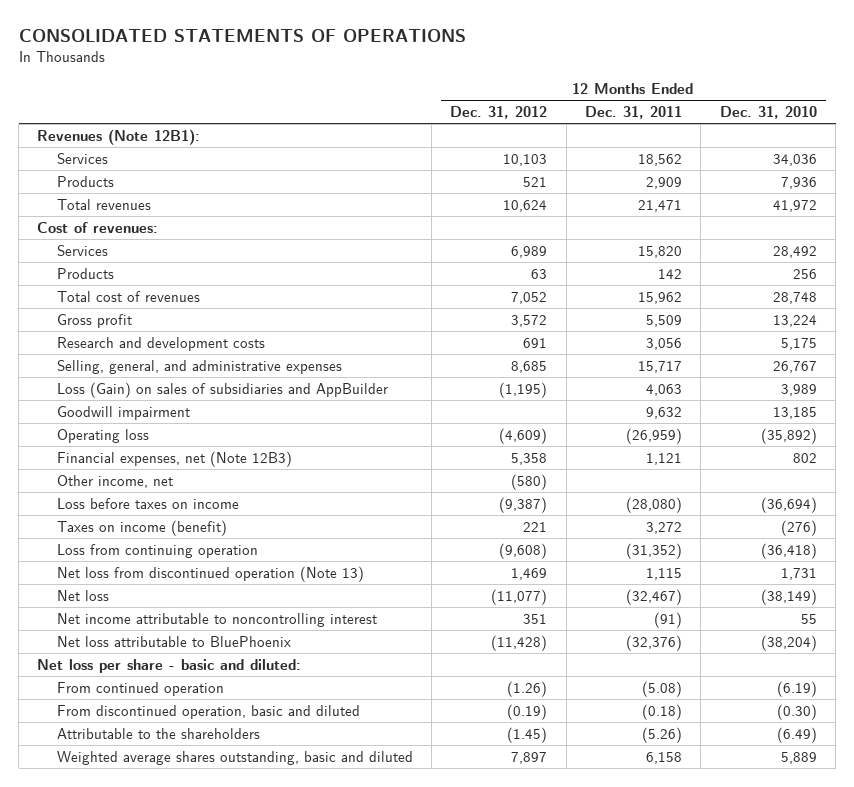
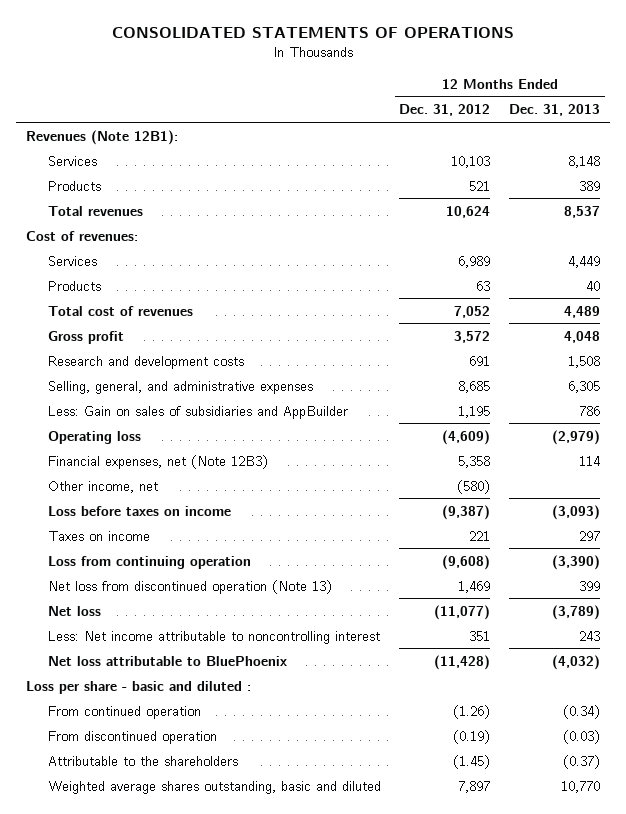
- | 12 Months Ended Dec. 31, 2012 | 12 Months Ended Dec. 31, 2011 | 12 Months Ended Dec. 31, 2010
+ | 12 Months Ended Dec. 31, 2012 | 12 Months Ended Dec. 31, 2013
- Loss (Gain) on sales of subsidiaries and AppBuilder | (1,195) | 4,063 | 3,989
- Goodwill impairment | | 9,632 | 13,185
+ Less: Gain on sales of subsidiaries and AppBuilder | 1,195 | 786
- Taxes on income (benefit) | 221 | 3,272 | (276)
+ Taxes on income | 221 | 297
- Net income attributable to noncontrolling interest | 351 | (91) | 55
+ Less: Net income attributable to noncontrolling interest | 351 | 243
- Net loss per share - basic and diluted:
+ Loss per share - basic and diluted :
- From discontinued operation, basic and diluted | (0.19) | (0.18) | (0.30)
+ From discontinued operation | (0.19) | (0.03)

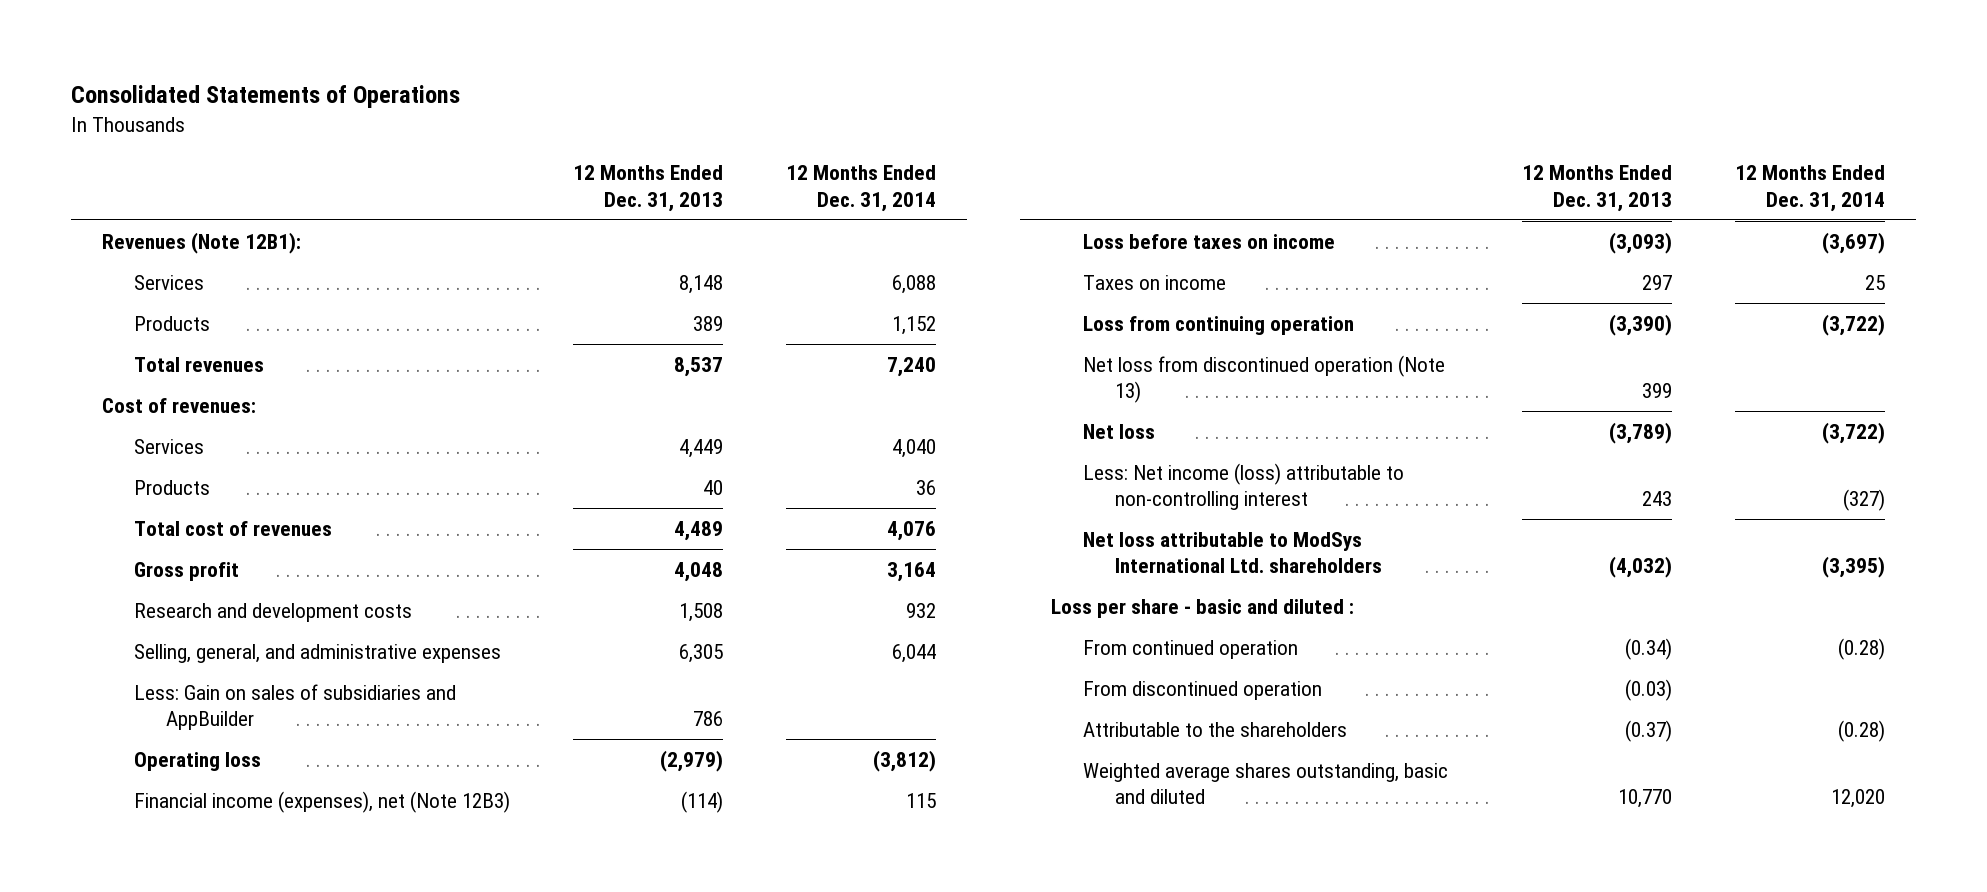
- CONSOLIDATED STATEMENTS OF OPERATIONS
+ Consolidated Statements of Operations
- | 12 Months Ended Dec. 31, 2012 | 12 Months Ended Dec. 31, 2013
+ | 12 Months Ended Dec. 31, 2013 | 12 Months Ended Dec. 31, 2014
- Financial expenses, net (Note 12B3) | 5,358 | 114
- Other income, net | (580) |
+ Financial income (expenses), net (Note 12B3) | (114) | 115
- Less: Net income attributable to noncontrolling interest | 351 | 243
- Net loss attributable to BluePhoenix | (11,428) | (4,032)
+ Less: Net income (loss) attributable to non-controlling interest | 243 | (327)
+ Net loss attributable to ModSys International Ltd. shareholders | (4,032) | (3,395)

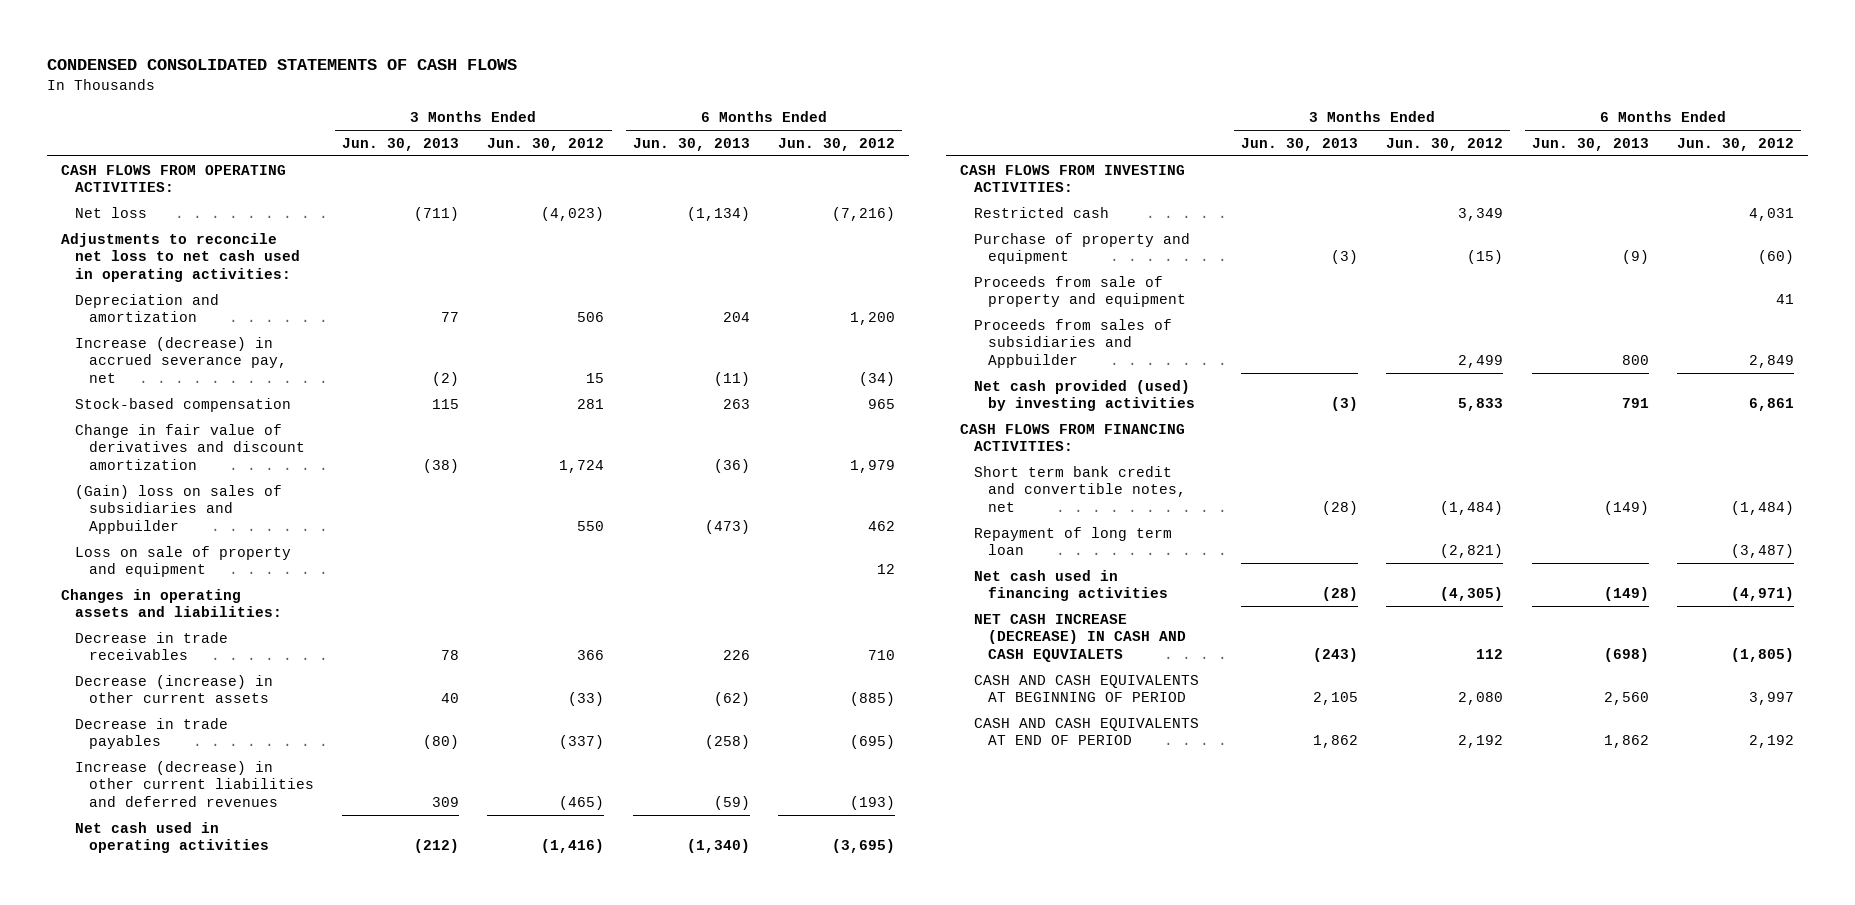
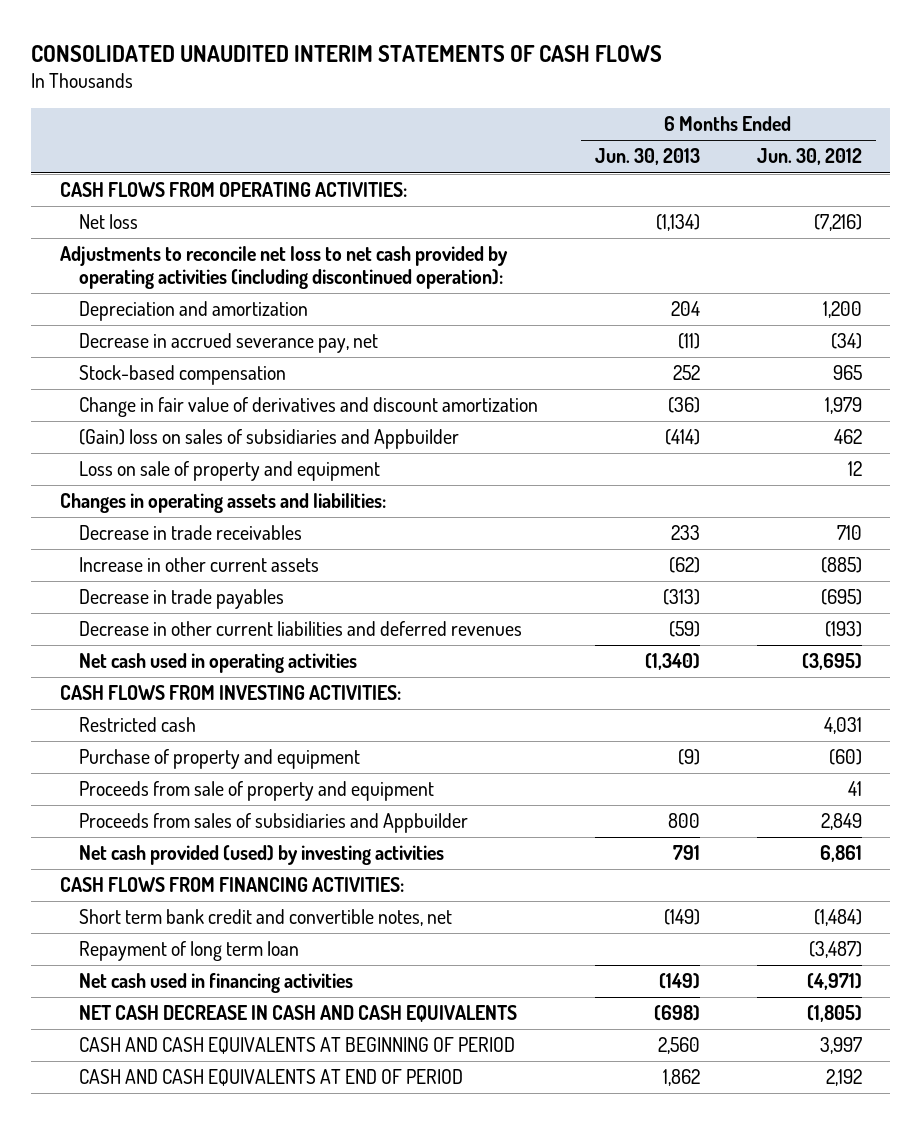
- CONDENSED CONSOLIDATED STATEMENTS OF CASH FLOWS
+ CONSOLIDATED UNAUDITED INTERIM STATEMENTS OF CASH FLOWS
- | 3 Months Ended Jun. 30, 2013 | 3 Months Ended Jun. 30, 2012 | 6 Months Ended Jun. 30, 2013 | 6 Months Ended Jun. 30, 2012
+ | 6 Months Ended Jun. 30, 2013 | 6 Months Ended Jun. 30, 2012
- Adjustments to reconcile net loss to net cash used in operating activities:
+ Adjustments to reconcile net loss to net cash provided by operating activities (including discontinued operation):
- Increase (decrease) in accrued severance pay, net | (2) | 15 | (11) | (34)
- Stock-based compensation | 115 | 281 | 263 | 965
+ Decrease in accrued severance pay, net | (11) | (34)
+ Stock-based compensation | 252 | 965
- (Gain) loss on sales of subsidiaries and Appbuilder | | 550 | (473) | 462
+ (Gain) loss on sales of subsidiaries and Appbuilder | (414) | 462
- Decrease in trade receivables | 78 | 366 | 226 | 710
- Decrease (increase) in other current assets | 40 | (33) | (62) | (885)
- Decrease in trade payables | (80) | (337) | (258) | (695)
- Increase (decrease) in other current liabilities and deferred revenues | 309 | (465) | (59) | (193)
+ Decrease in trade receivables | 233 | 710
+ Increase in other current assets | (62) | (885)
+ Decrease in trade payables | (313) | (695)
+ Decrease in other current liabilities and deferred revenues | (59) | (193)
- NET CASH INCREASE (DECREASE) IN CASH AND CASH EQUVIALETS | (243) | 112 | (698) | (1,805)
+ NET CASH DECREASE IN CASH AND CASH EQUIVALENTS | (698) | (1,805)

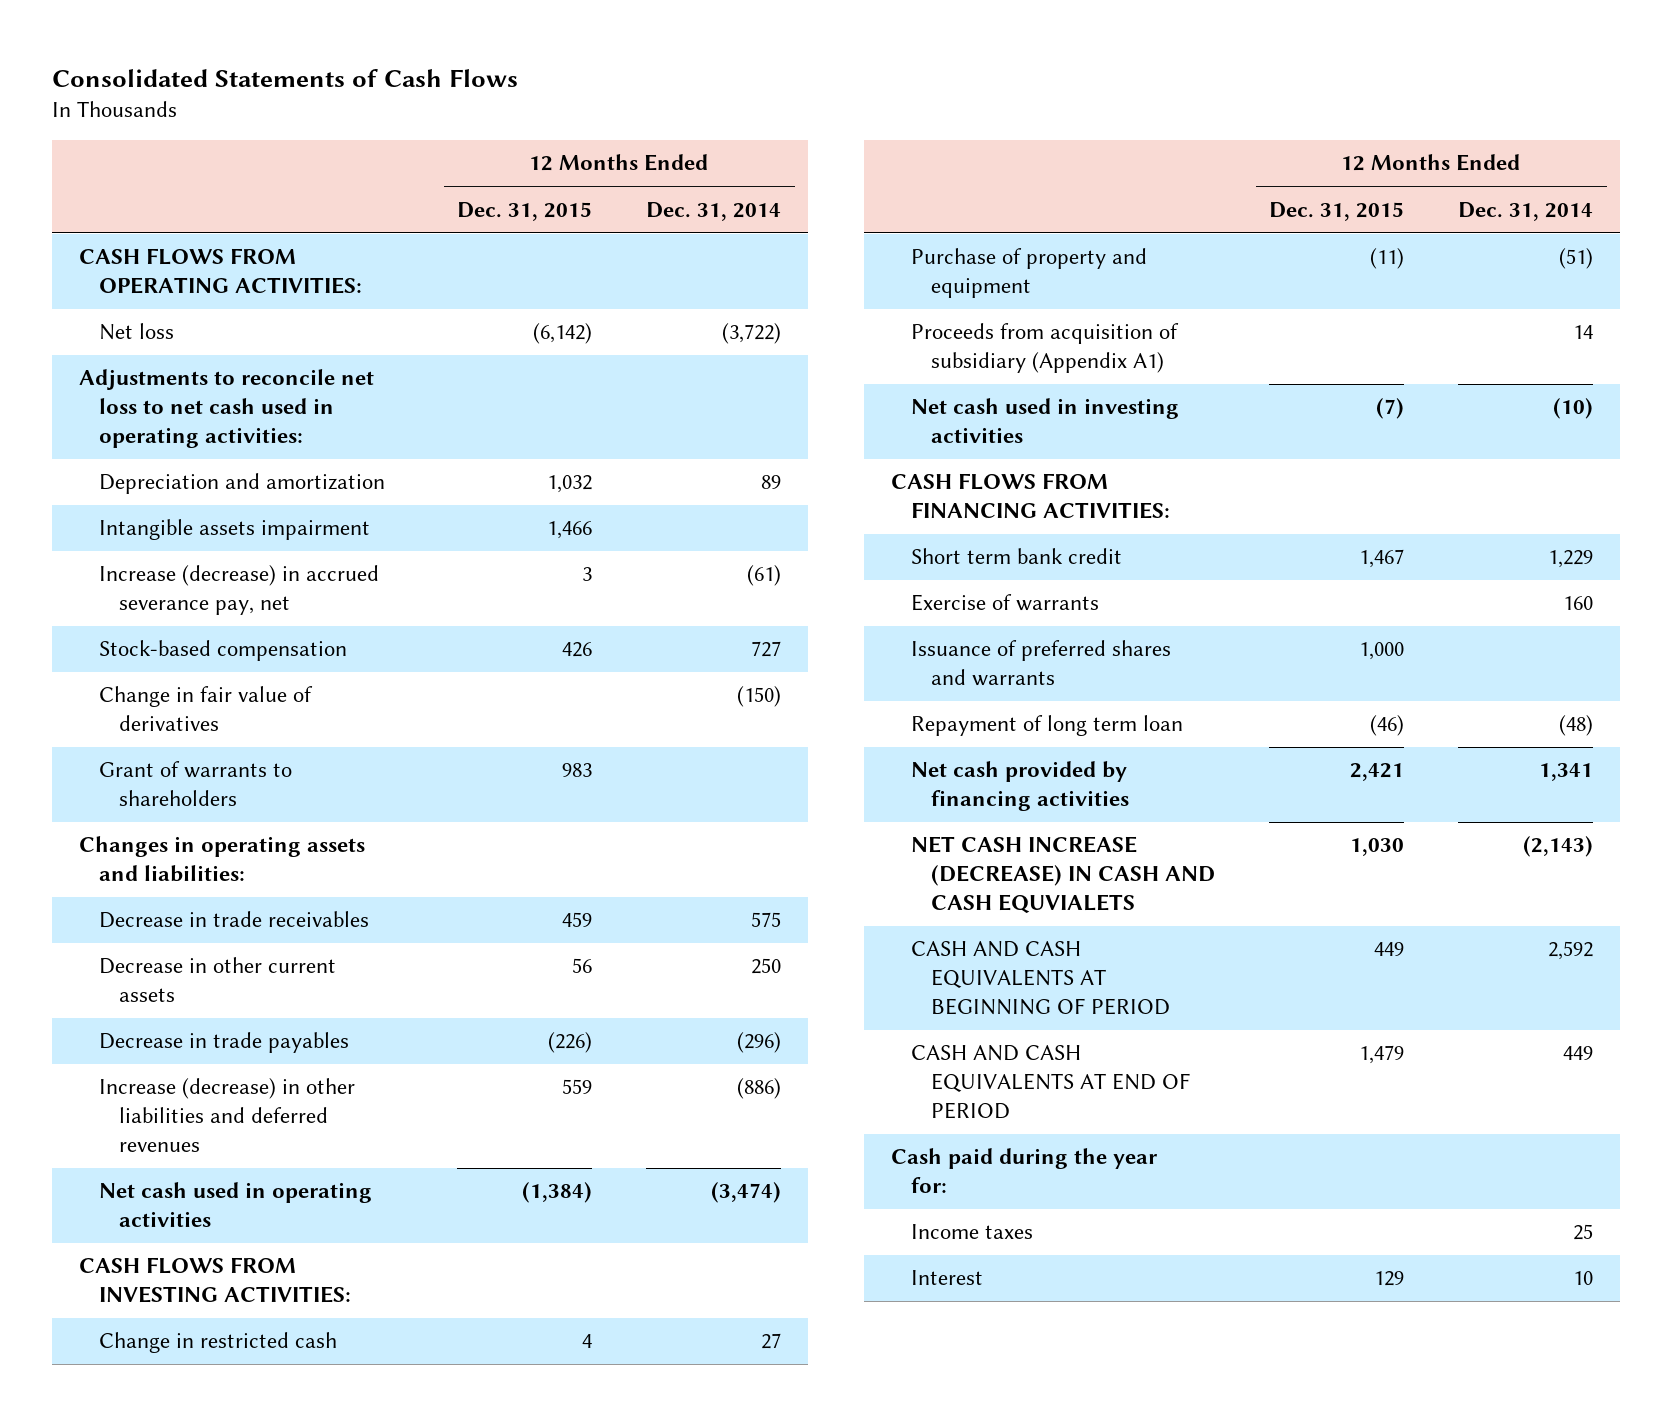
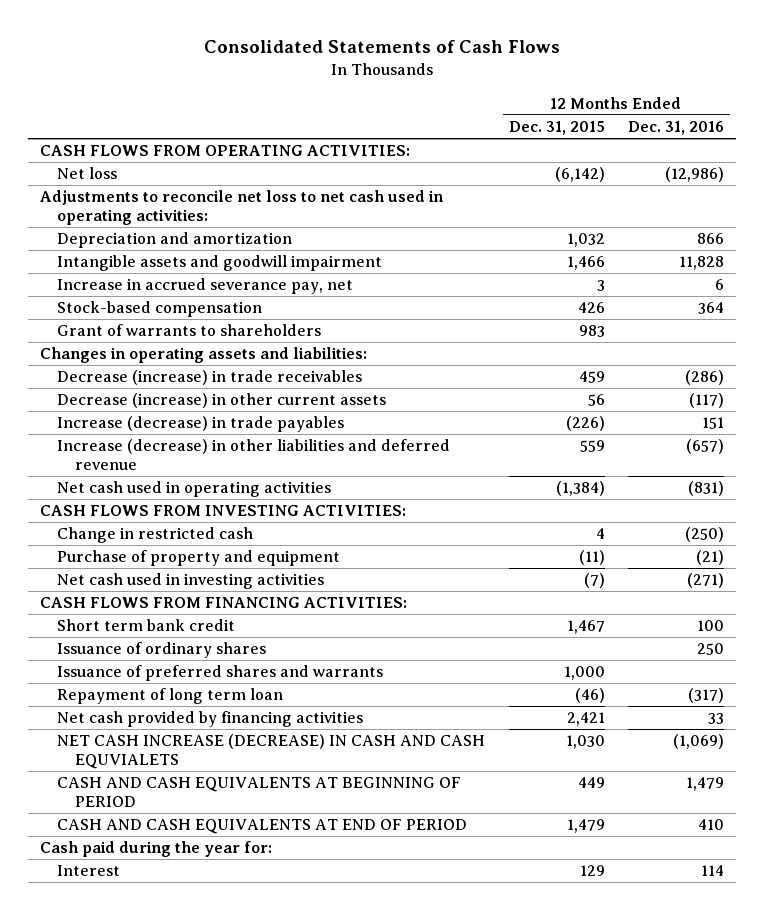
- | 12 Months Ended Dec. 31, 2015 | 12 Months Ended Dec. 31, 2014
+ | 12 Months Ended Dec. 31, 2015 | 12 Months Ended Dec. 31, 2016
- Intangible assets impairment | 1,466 |
- Increase (decrease) in accrued severance pay, net | 3 | (61)
+ Intangible assets and goodwill impairment | 1,466 | 11,828
+ Increase in accrued severance pay, net | 3 | 6
- Change in fair value of derivatives | | (150)
- Decrease in trade receivables | 459 | 575
- Decrease in other current assets | 56 | 250
- Decrease in trade payables | (226) | (296)
- Increase (decrease) in other liabilities and deferred revenues | 559 | (886)
+ Decrease (increase) in trade receivables | 459 | (286)
+ Decrease (increase) in other current assets | 56 | (117)
+ Increase (decrease) in trade payables | (226) | 151
+ Increase (decrease) in other liabilities and deferred revenue | 559 | (657)
- Proceeds from acquisition of subsidiary (Appendix A1) | | 14
- Exercise of warrants | | 160
+ Issuance of ordinary shares | | 250
- Income taxes | | 25

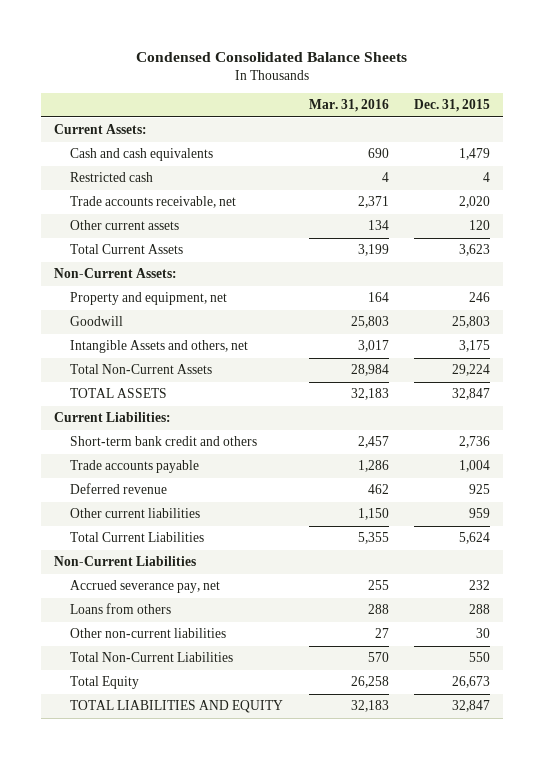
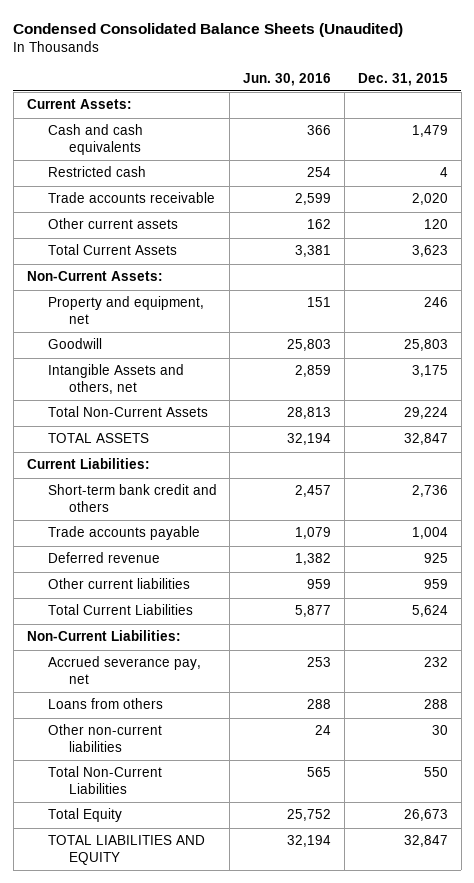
- Condensed Consolidated Balance Sheets
+ Condensed Consolidated Balance Sheets (Unaudited)
- | Mar. 31, 2016 | Dec. 31, 2015
+ | Jun. 30, 2016 | Dec. 31, 2015
- Trade accounts receivable, net | 2,371 | 2,020
+ Trade accounts receivable | 2,599 | 2,020
- Non-Current Liabilities
+ Non-Current Liabilities:

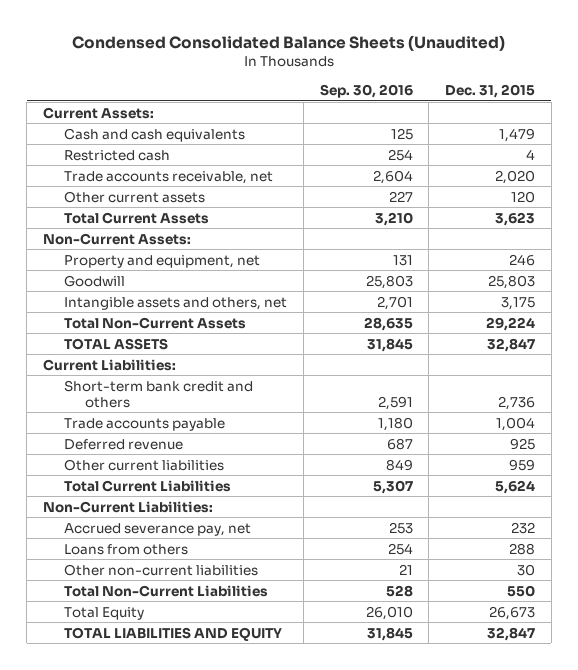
- | Jun. 30, 2016 | Dec. 31, 2015
+ | Sep. 30, 2016 | Dec. 31, 2015
- Trade accounts receivable | 2,599 | 2,020
+ Trade accounts receivable, net | 2,604 | 2,020
- Intangible Assets and others, net | 2,859 | 3,175
+ Intangible assets and others, net | 2,701 | 3,175

